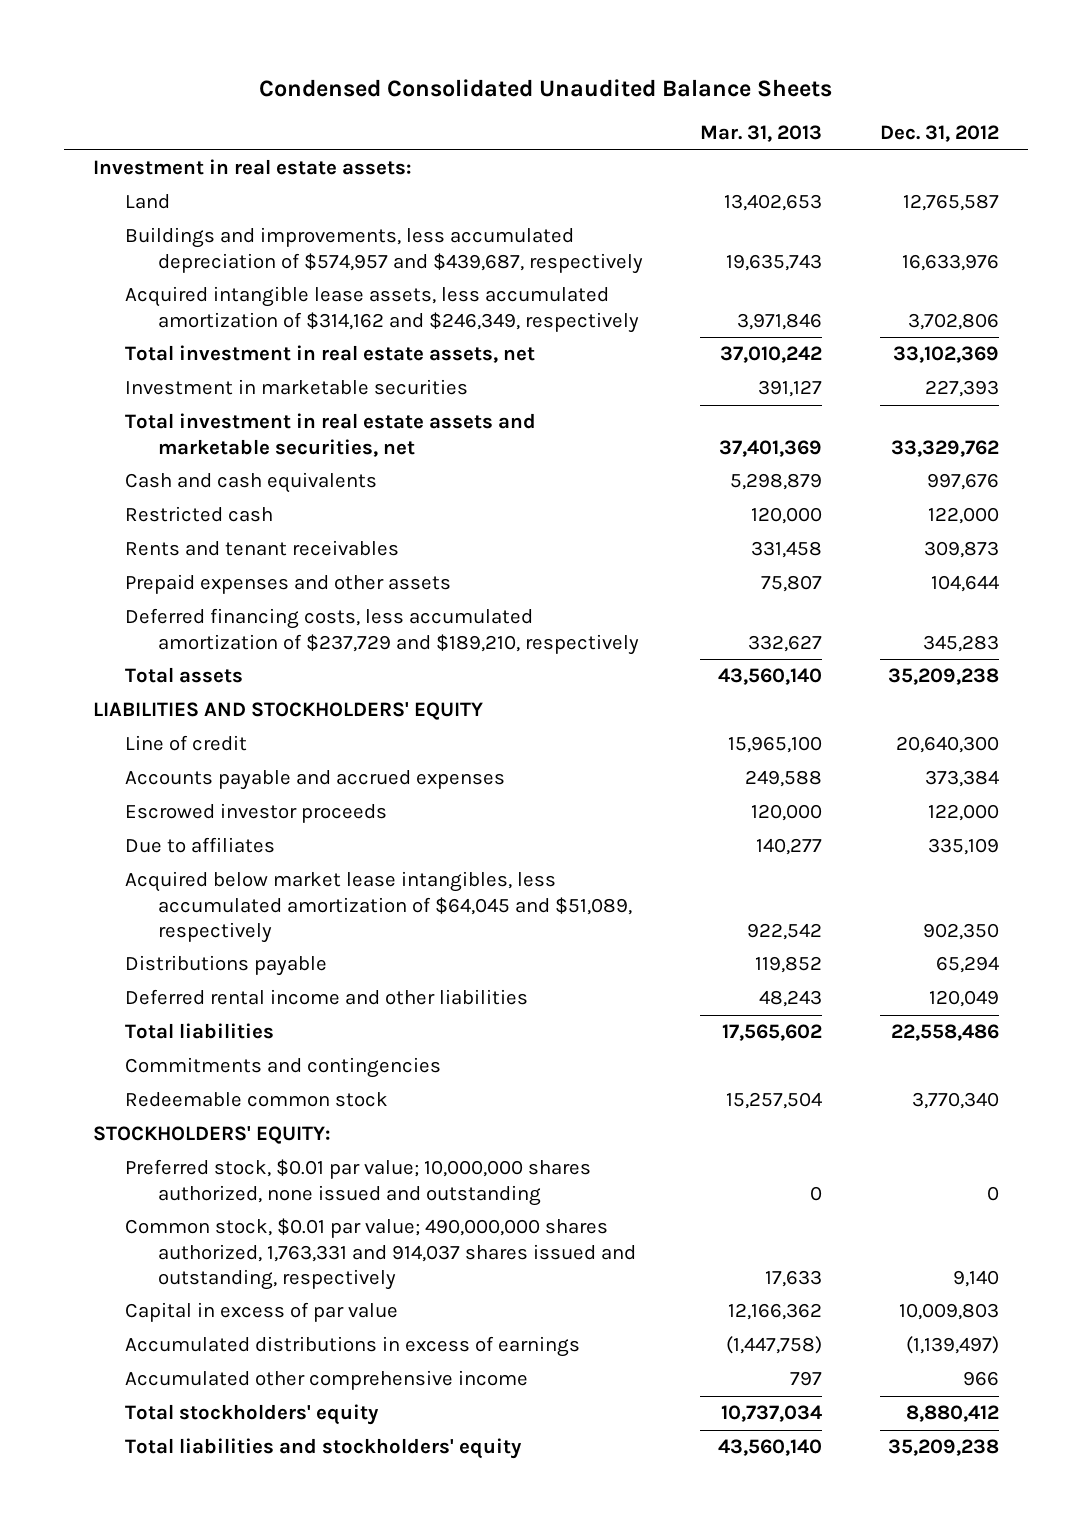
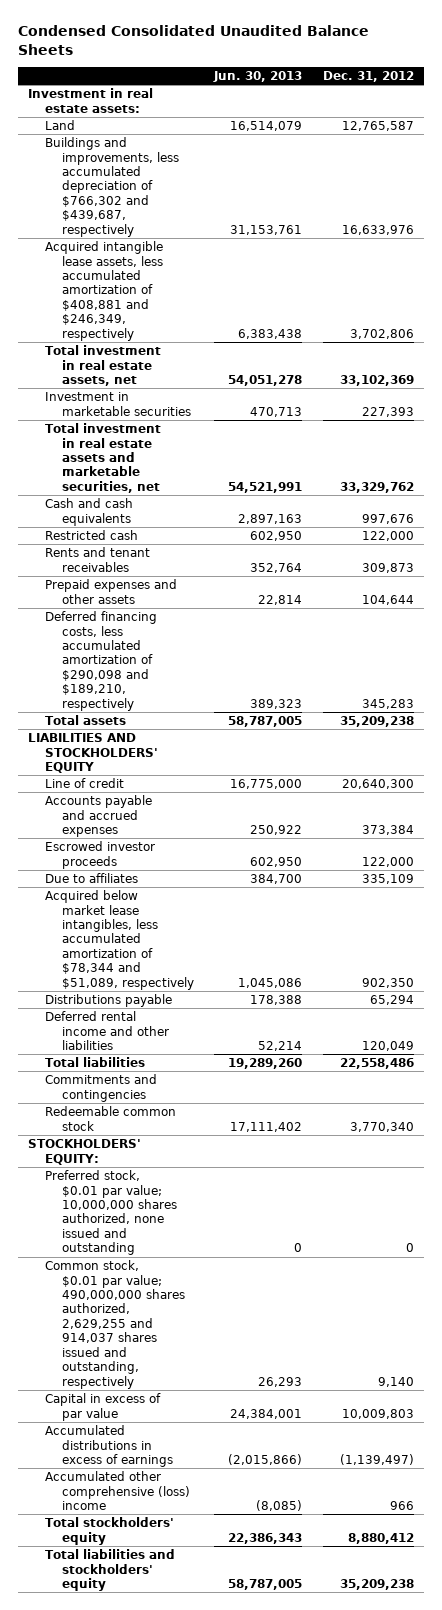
- | Mar. 31, 2013 | Dec. 31, 2012
+ | Jun. 30, 2013 | Dec. 31, 2012
- Buildings and improvements, less accumulated depreciation of $574,957 and $439,687, respectively | 19,635,743 | 16,633,976
- Acquired intangible lease assets, less accumulated amortization of $314,162 and $246,349, respectively | 3,971,846 | 3,702,806
+ Buildings and improvements, less accumulated depreciation of $766,302 and $439,687, respectively | 31,153,761 | 16,633,976
+ Acquired intangible lease assets, less accumulated amortization of $408,881 and $246,349, respectively | 6,383,438 | 3,702,806
- Deferred financing costs, less accumulated amortization of $237,729 and $189,210, respectively | 332,627 | 345,283
+ Deferred financing costs, less accumulated amortization of $290,098 and $189,210, respectively | 389,323 | 345,283
- Acquired below market lease intangibles, less accumulated amortization of $64,045 and $51,089, respectively | 922,542 | 902,350
+ Acquired below market lease intangibles, less accumulated amortization of $78,344 and $51,089, respectively | 1,045,086 | 902,350
- Common stock, $0.01 par value; 490,000,000 shares authorized, 1,763,331 and 914,037 shares issued and outstanding, respectively | 17,633 | 9,140
+ Common stock, $0.01 par value; 490,000,000 shares authorized, 2,629,255 and 914,037 shares issued and outstanding, respectively | 26,293 | 9,140
- Accumulated other comprehensive income | 797 | 966
+ Accumulated other comprehensive (loss) income | (8,085) | 966

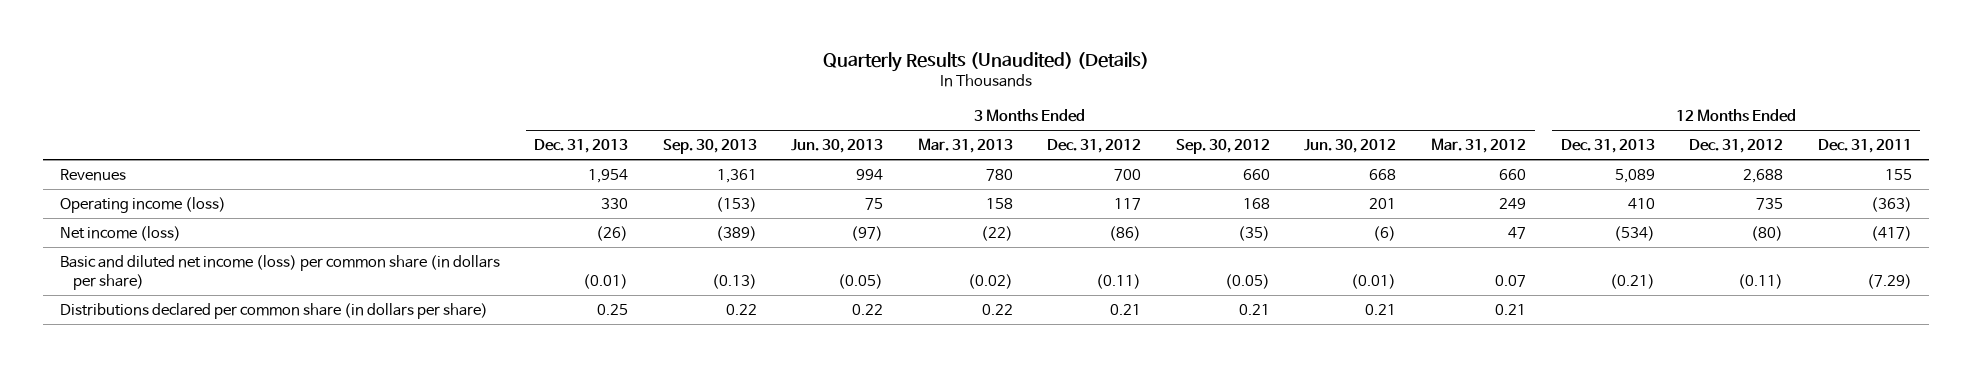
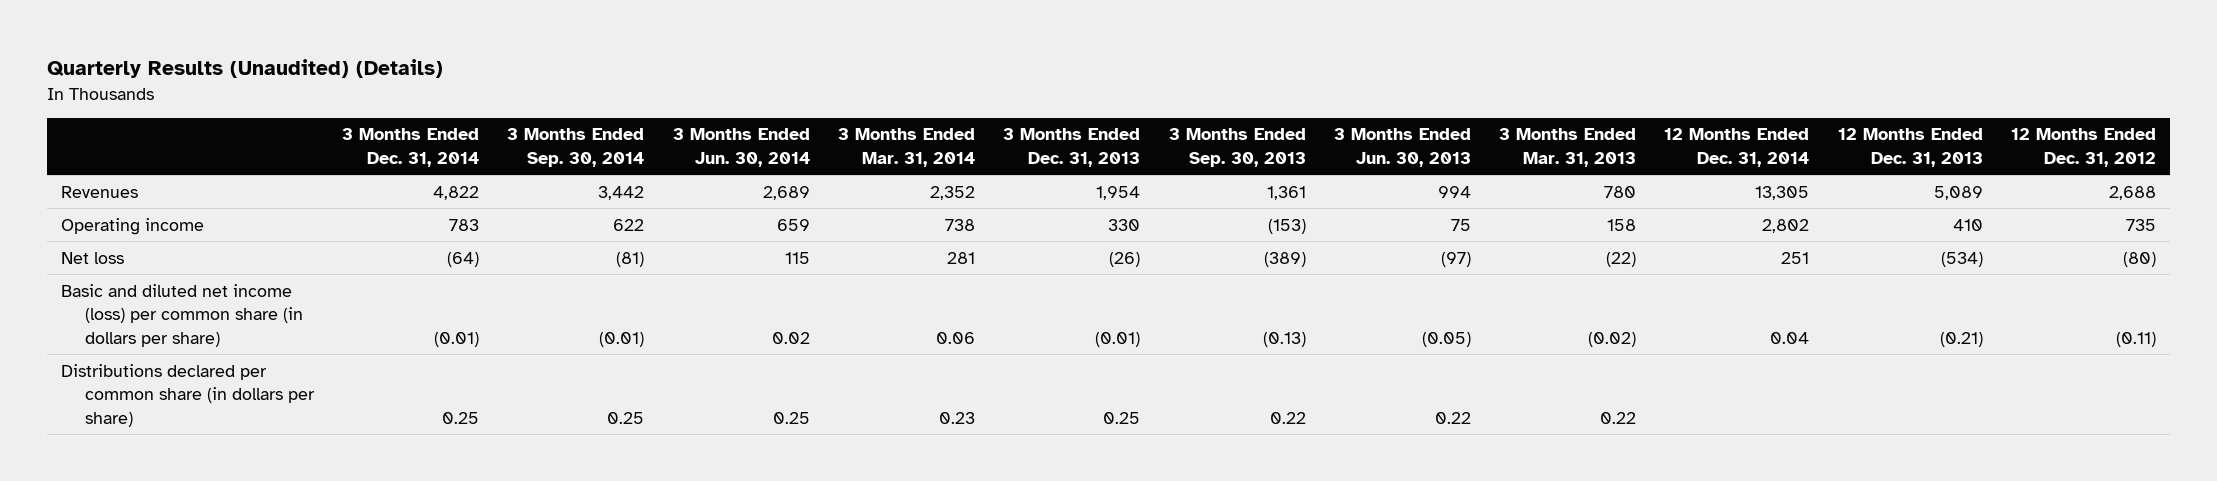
- | 3 Months Ended Dec. 31, 2013 | 3 Months Ended Sep. 30, 2013 | 3 Months Ended Jun. 30, 2013 | 3 Months Ended Mar. 31, 2013 | 3 Months Ended Dec. 31, 2012 | 3 Months Ended Sep. 30, 2012 | 3 Months Ended Jun. 30, 2012 | 3 Months Ended Mar. 31, 2012 | 12 Months Ended Dec. 31, 2013 | 12 Months Ended Dec. 31, 2012 | 12 Months Ended Dec. 31, 2011
+ | 3 Months Ended Dec. 31, 2014 | 3 Months Ended Sep. 30, 2014 | 3 Months Ended Jun. 30, 2014 | 3 Months Ended Mar. 31, 2014 | 3 Months Ended Dec. 31, 2013 | 3 Months Ended Sep. 30, 2013 | 3 Months Ended Jun. 30, 2013 | 3 Months Ended Mar. 31, 2013 | 12 Months Ended Dec. 31, 2014 | 12 Months Ended Dec. 31, 2013 | 12 Months Ended Dec. 31, 2012
- Operating income (loss) | 330 | (153) | 75 | 158 | 117 | 168 | 201 | 249 | 410 | 735 | (363)
- Net income (loss) | (26) | (389) | (97) | (22) | (86) | (35) | (6) | 47 | (534) | (80) | (417)
+ Operating income | 783 | 622 | 659 | 738 | 330 | (153) | 75 | 158 | 2,802 | 410 | 735
+ Net loss | (64) | (81) | 115 | 281 | (26) | (389) | (97) | (22) | 251 | (534) | (80)

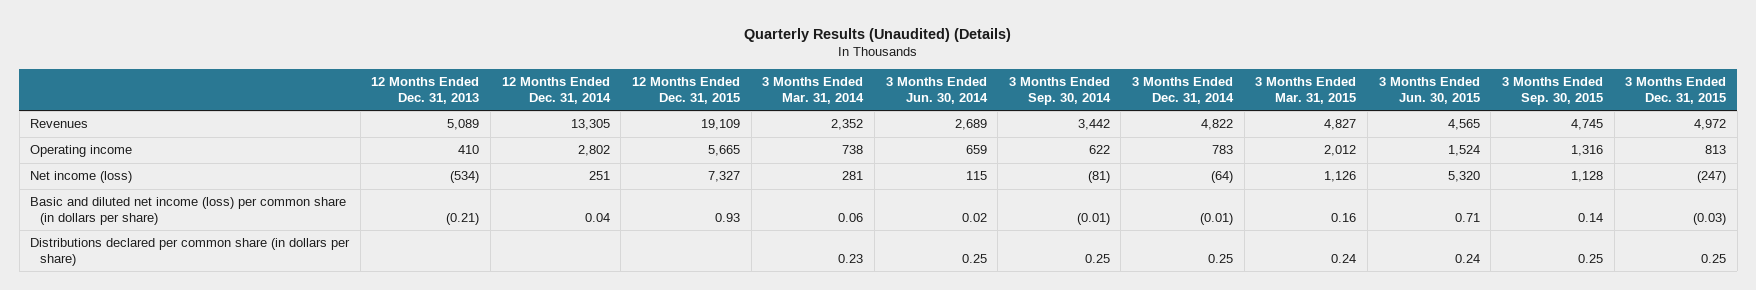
- | 3 Months Ended Dec. 31, 2014 | 3 Months Ended Sep. 30, 2014 | 3 Months Ended Jun. 30, 2014 | 3 Months Ended Mar. 31, 2014 | 3 Months Ended Dec. 31, 2013 | 3 Months Ended Sep. 30, 2013 | 3 Months Ended Jun. 30, 2013 | 3 Months Ended Mar. 31, 2013 | 12 Months Ended Dec. 31, 2014 | 12 Months Ended Dec. 31, 2013 | 12 Months Ended Dec. 31, 2012
+ | 12 Months Ended Dec. 31, 2013 | 12 Months Ended Dec. 31, 2014 | 12 Months Ended Dec. 31, 2015 | 3 Months Ended Mar. 31, 2014 | 3 Months Ended Jun. 30, 2014 | 3 Months Ended Sep. 30, 2014 | 3 Months Ended Dec. 31, 2014 | 3 Months Ended Mar. 31, 2015 | 3 Months Ended Jun. 30, 2015 | 3 Months Ended Sep. 30, 2015 | 3 Months Ended Dec. 31, 2015
- Net loss | (64) | (81) | 115 | 281 | (26) | (389) | (97) | (22) | 251 | (534) | (80)
+ Net income (loss) | (534) | 251 | 7,327 | 281 | 115 | (81) | (64) | 1,126 | 5,320 | 1,128 | (247)

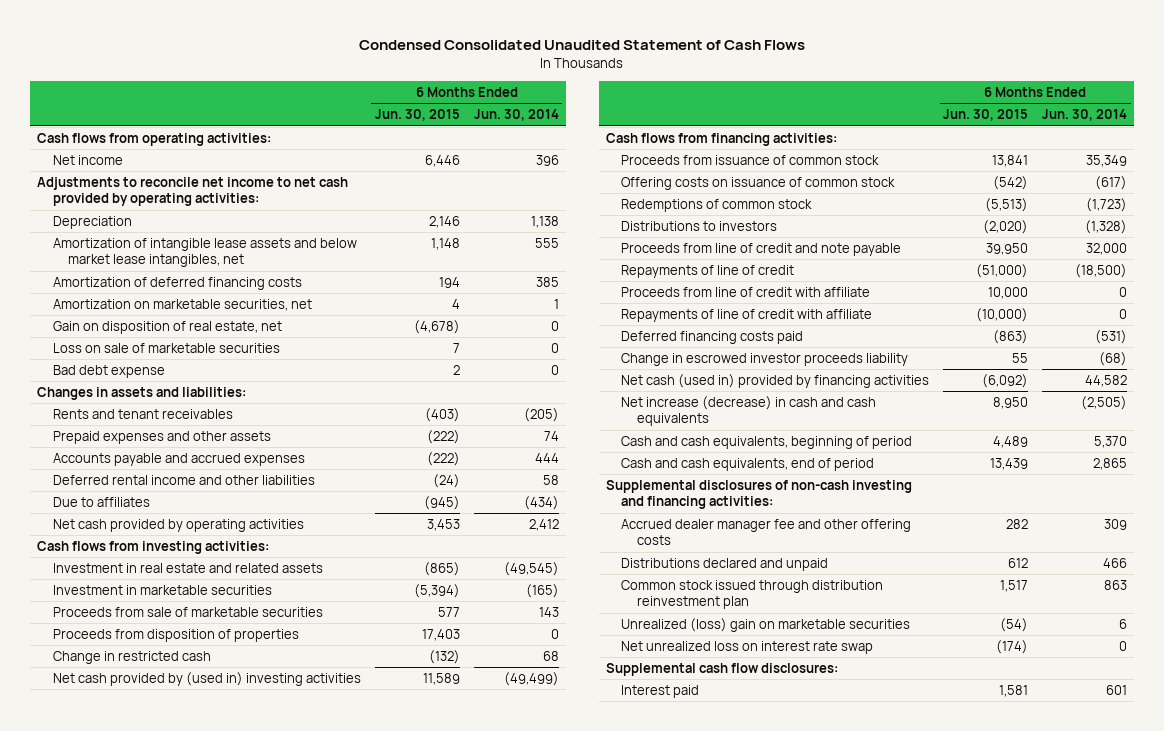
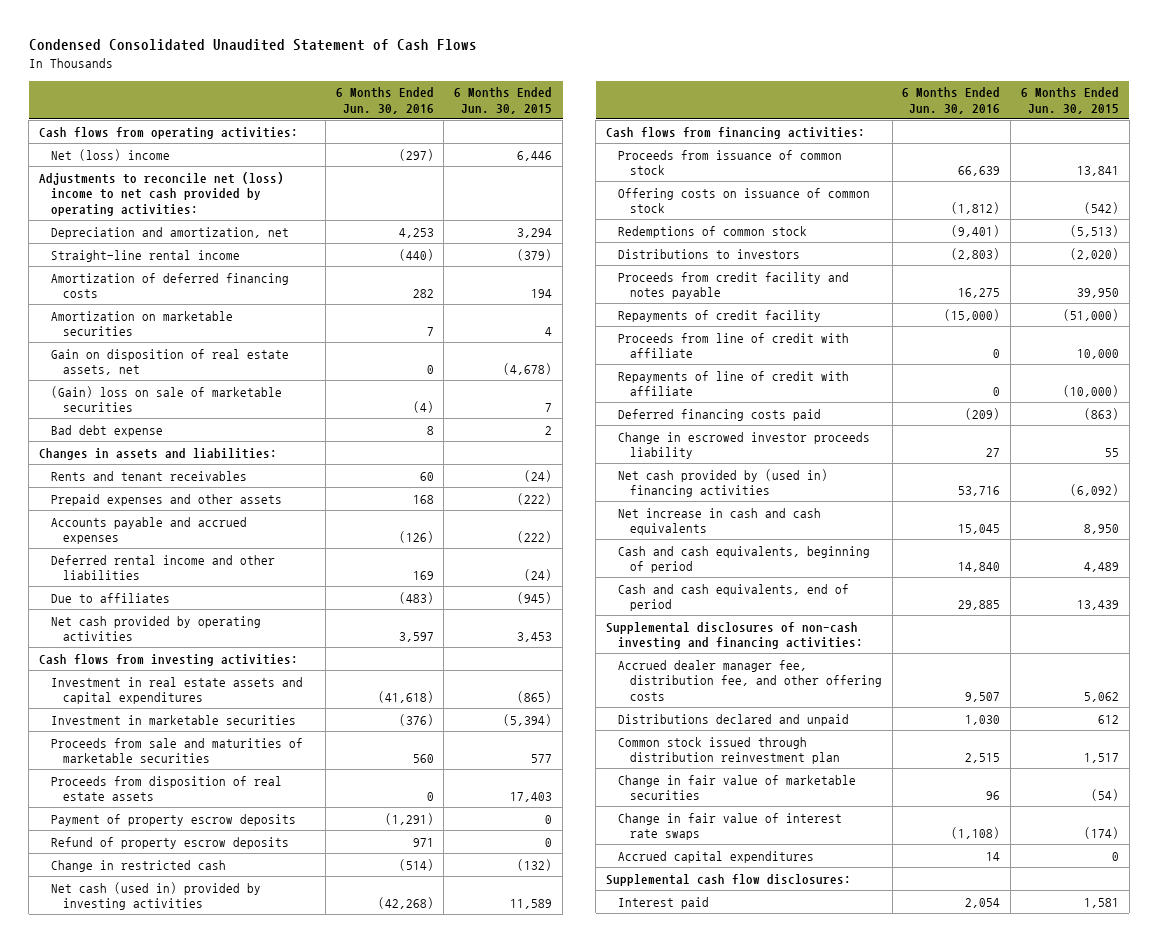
- | 6 Months Ended Jun. 30, 2015 | 6 Months Ended Jun. 30, 2014
+ | 6 Months Ended Jun. 30, 2016 | 6 Months Ended Jun. 30, 2015
- Net income | 6,446 | 396
- Adjustments to reconcile net income to net cash provided by operating activities:
- Depreciation | 2,146 | 1,138
- Amortization of intangible lease assets and below market lease intangibles, net | 1,148 | 555
+ Net (loss) income | (297) | 6,446
+ Adjustments to reconcile net (loss) income to net cash provided by operating activities:
+ Depreciation and amortization, net | 4,253 | 3,294
+ Straight-line rental income | (440) | (379)
- Amortization on marketable securities, net | 4 | 1
- Gain on disposition of real estate, net | (4,678) | 0
- Loss on sale of marketable securities | 7 | 0
+ Amortization on marketable securities | 7 | 4
+ Gain on disposition of real estate assets, net | 0 | (4,678)
+ (Gain) loss on sale of marketable securities | (4) | 7
- Rents and tenant receivables | (403) | (205)
+ Rents and tenant receivables | 60 | (24)
- Investment in real estate and related assets | (865) | (49,545)
+ Investment in real estate assets and capital expenditures | (41,618) | (865)
- Proceeds from sale of marketable securities | 577 | 143
- Proceeds from disposition of properties | 17,403 | 0
+ Proceeds from sale and maturities of marketable securities | 560 | 577
+ Proceeds from disposition of real estate assets | 0 | 17,403
+ Payment of property escrow deposits | (1,291) | 0
+ Refund of property escrow deposits | 971 | 0
- Net cash provided by (used in) investing activities | 11,589 | (49,499)
+ Net cash (used in) provided by investing activities | (42,268) | 11,589
- Proceeds from line of credit and note payable | 39,950 | 32,000
- Repayments of line of credit | (51,000) | (18,500)
+ Proceeds from credit facility and notes payable | 16,275 | 39,950
+ Repayments of credit facility | (15,000) | (51,000)
- Net cash (used in) provided by financing activities | (6,092) | 44,582
- Net increase (decrease) in cash and cash equivalents | 8,950 | (2,505)
+ Net cash provided by (used in) financing activities | 53,716 | (6,092)
+ Net increase in cash and cash equivalents | 15,045 | 8,950
- Accrued dealer manager fee and other offering costs | 282 | 309
+ Accrued dealer manager fee, distribution fee, and other offering costs | 9,507 | 5,062
- Unrealized (loss) gain on marketable securities | (54) | 6
- Net unrealized loss on interest rate swap | (174) | 0
+ Change in fair value of marketable securities | 96 | (54)
+ Change in fair value of interest rate swaps | (1,108) | (174)
+ Accrued capital expenditures | 14 | 0

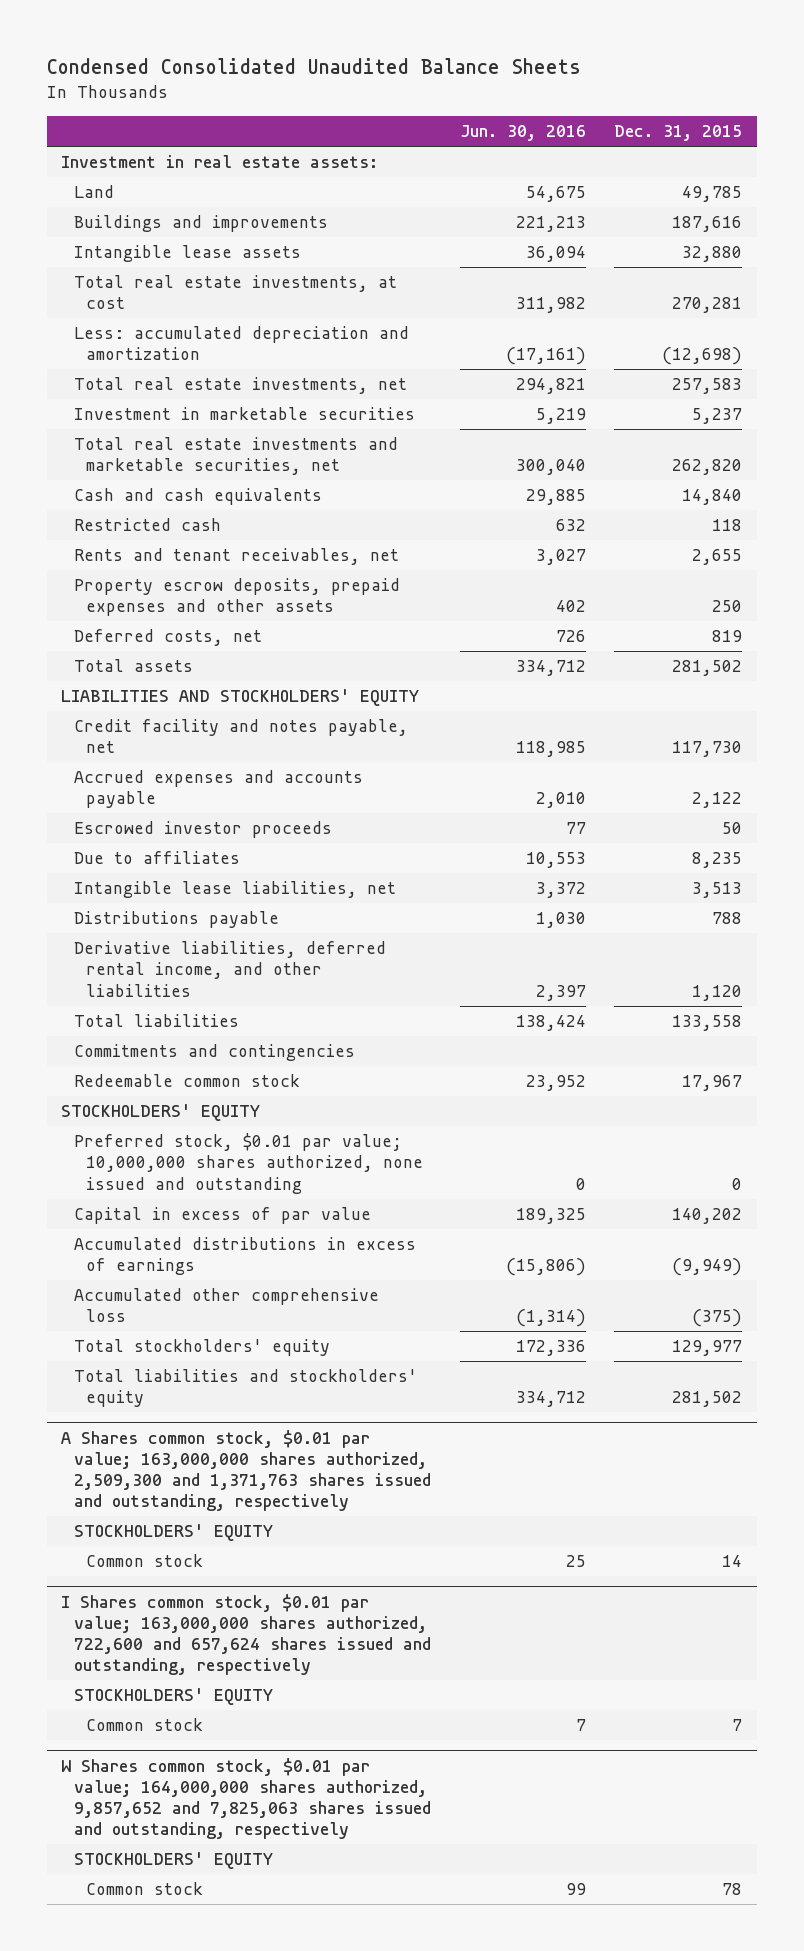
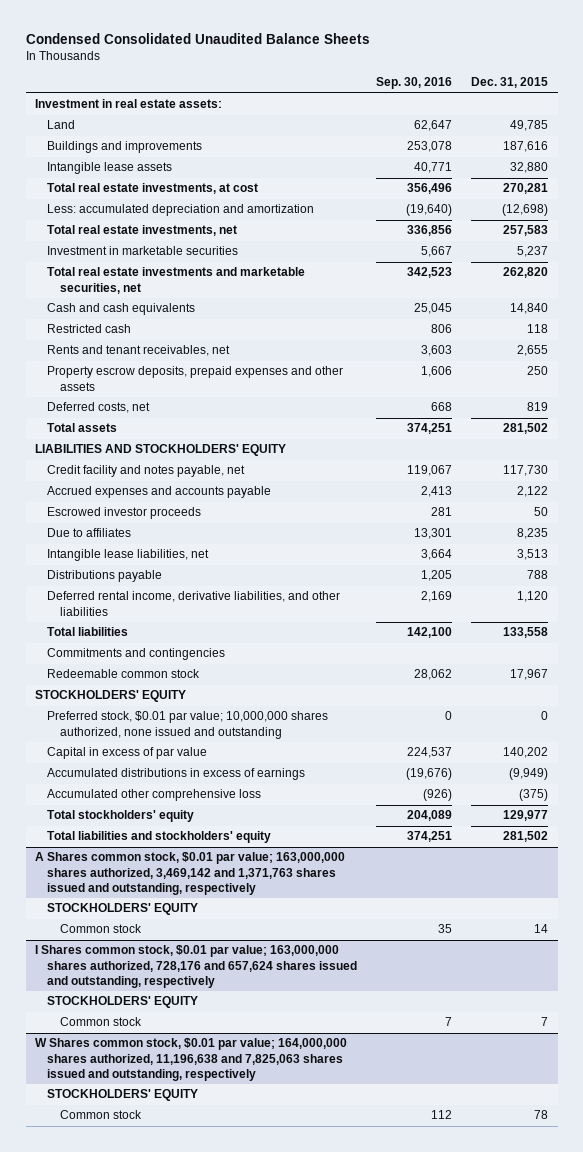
- | Jun. 30, 2016 | Dec. 31, 2015
+ | Sep. 30, 2016 | Dec. 31, 2015
- Derivative liabilities, deferred rental income, and other liabilities | 2,397 | 1,120
+ Deferred rental income, derivative liabilities, and other liabilities | 2,169 | 1,120
- A Shares common stock, $0.01 par value; 163,000,000 shares authorized, 2,509,300 and 1,371,763 shares issued and outstanding, respectively
+ A Shares common stock, $0.01 par value; 163,000,000 shares authorized, 3,469,142 and 1,371,763 shares issued and outstanding, respectively
- I Shares common stock, $0.01 par value; 163,000,000 shares authorized, 722,600 and 657,624 shares issued and outstanding, respectively
+ I Shares common stock, $0.01 par value; 163,000,000 shares authorized, 728,176 and 657,624 shares issued and outstanding, respectively
- W Shares common stock, $0.01 par value; 164,000,000 shares authorized, 9,857,652 and 7,825,063 shares issued and outstanding, respectively
+ W Shares common stock, $0.01 par value; 164,000,000 shares authorized, 11,196,638 and 7,825,063 shares issued and outstanding, respectively

